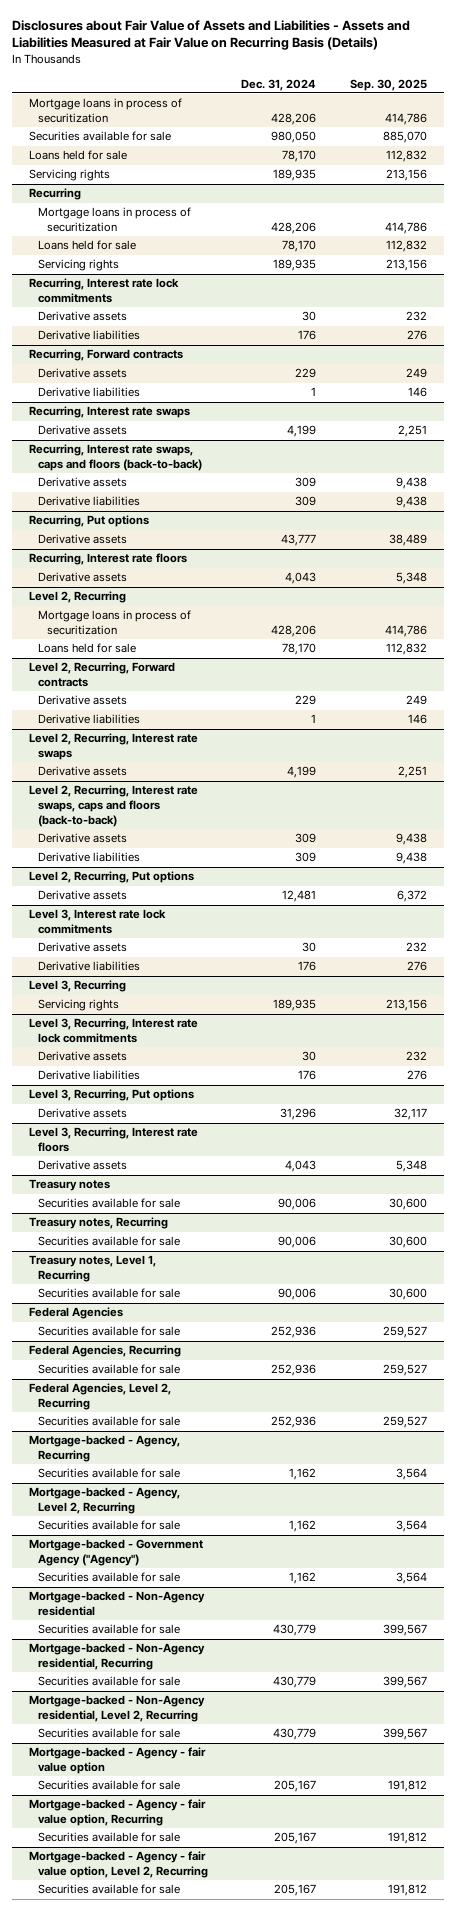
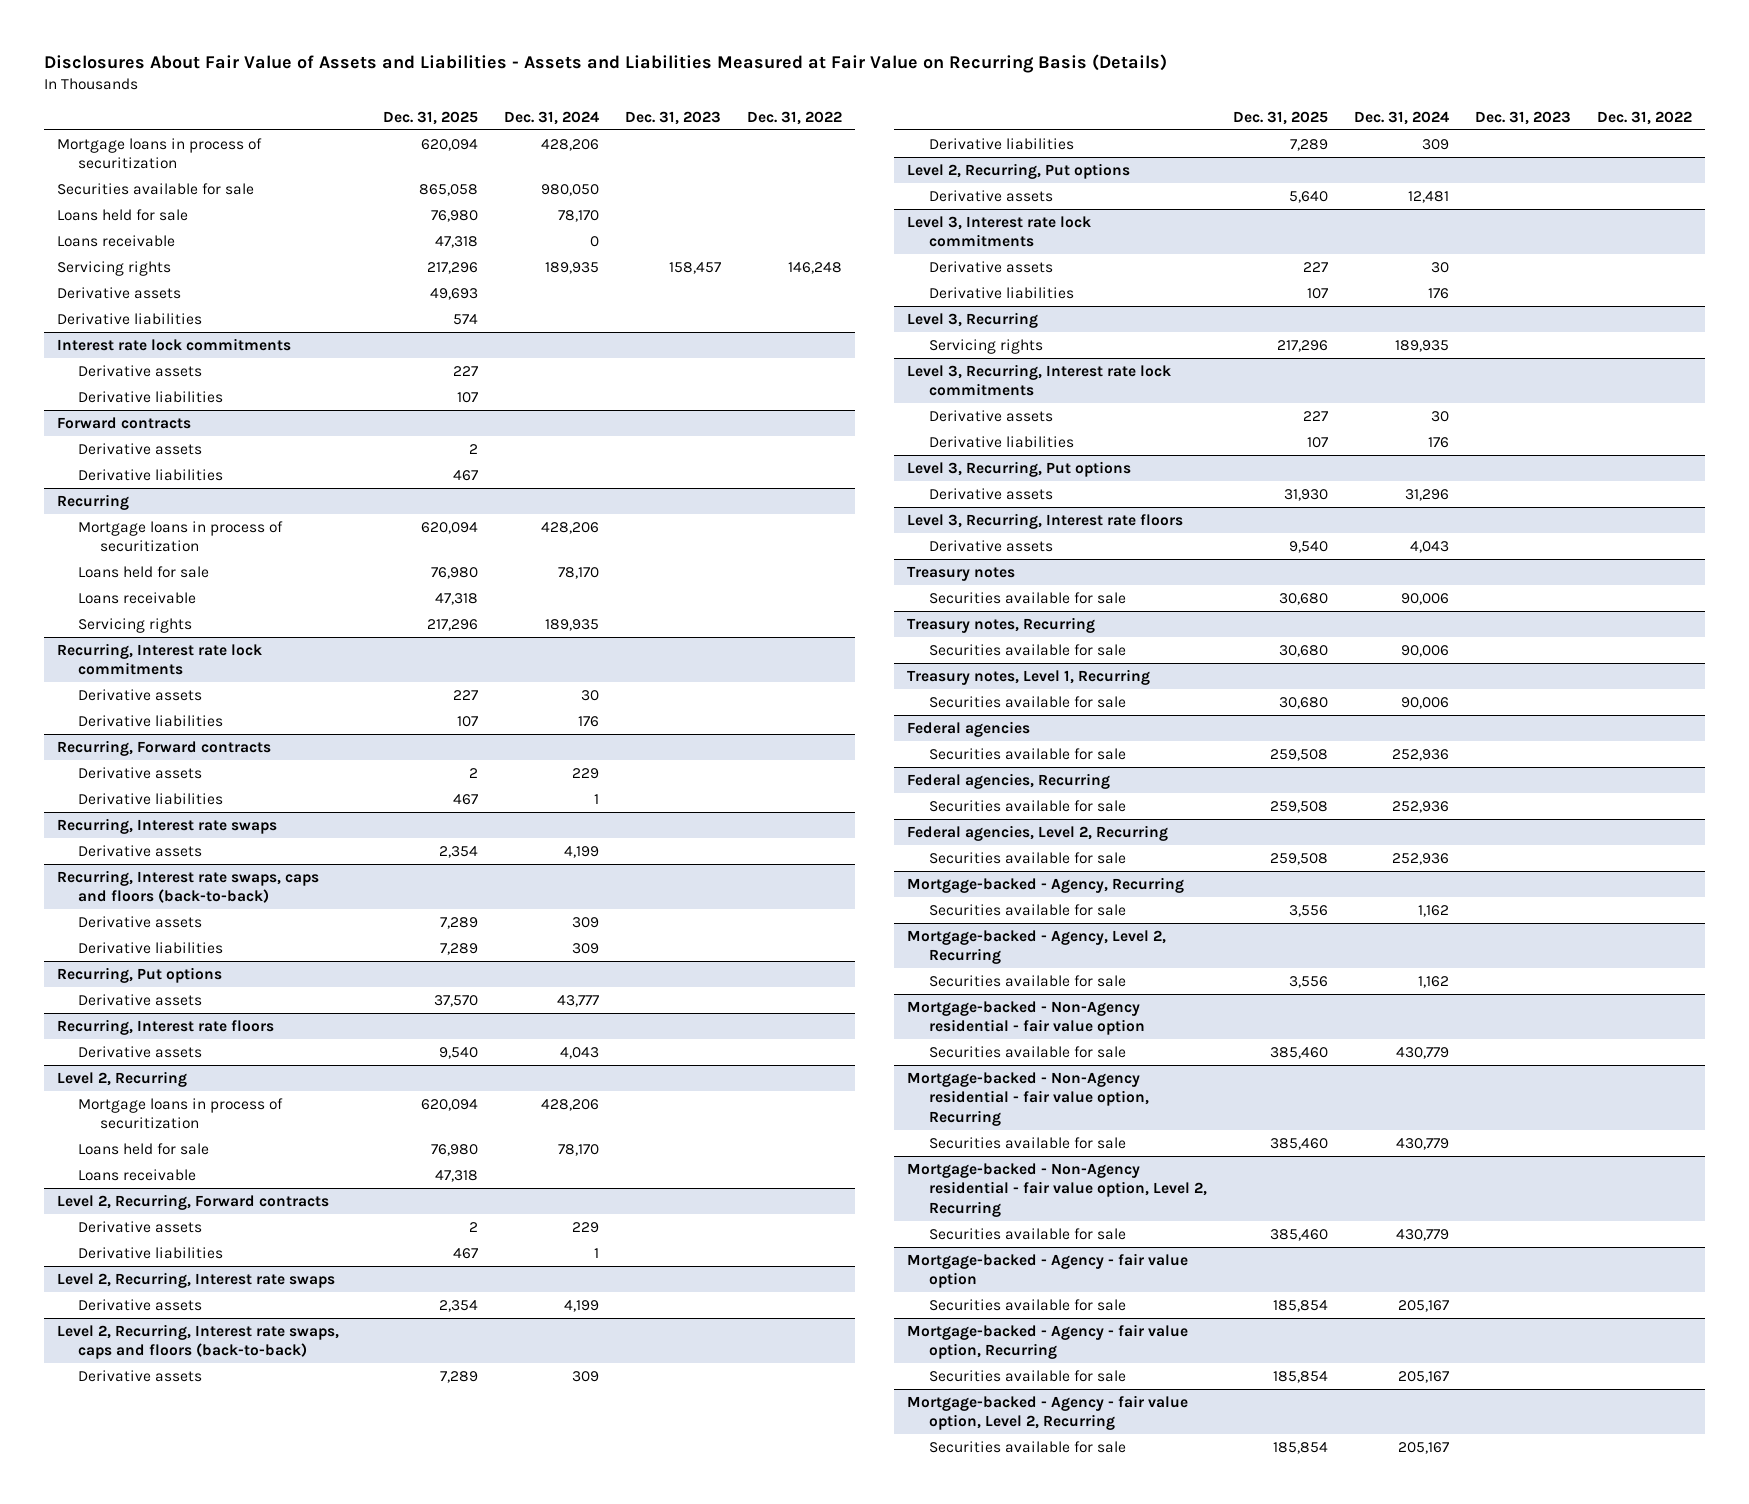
- Disclosures about Fair Value of Assets and Liabilities - Assets and Liabilities Measured at Fair Value on Recurring Basis (Details)
+ Disclosures About Fair Value of Assets and Liabilities - Assets and Liabilities Measured at Fair Value on Recurring Basis (Details)
- | Dec. 31, 2024 | Sep. 30, 2025
+ | Dec. 31, 2025 | Dec. 31, 2024 | Dec. 31, 2023 | Dec. 31, 2022
+ Loans receivable | 47,318 | 0 | |
+ Derivative assets | 49,693 | | |
+ Derivative liabilities | 574 | | |
+ Interest rate lock commitments
+ Derivative assets | 227 | | |
+ Derivative liabilities | 107 | | |
+ Forward contracts
+ Derivative assets | 2 | | |
+ Derivative liabilities | 467 | | |
@ Recurring
+ Loans receivable | 47,318 | | |
@ Level 2, Recurring
+ Loans receivable | 47,318 | | |
- Federal Agencies
+ Federal agencies
- Federal Agencies, Recurring
+ Federal agencies, Recurring
- Federal Agencies, Level 2, Recurring
+ Federal agencies, Level 2, Recurring
- Mortgage-backed - Government Agency ("Agency")
- Securities available for sale | 1,162 | 3,564
- Mortgage-backed - Non-Agency residential
+ Mortgage-backed - Non-Agency residential - fair value option
- Mortgage-backed - Non-Agency residential, Recurring
+ Mortgage-backed - Non-Agency residential - fair value option, Recurring
- Mortgage-backed - Non-Agency residential, Level 2, Recurring
+ Mortgage-backed - Non-Agency residential - fair value option, Level 2, Recurring

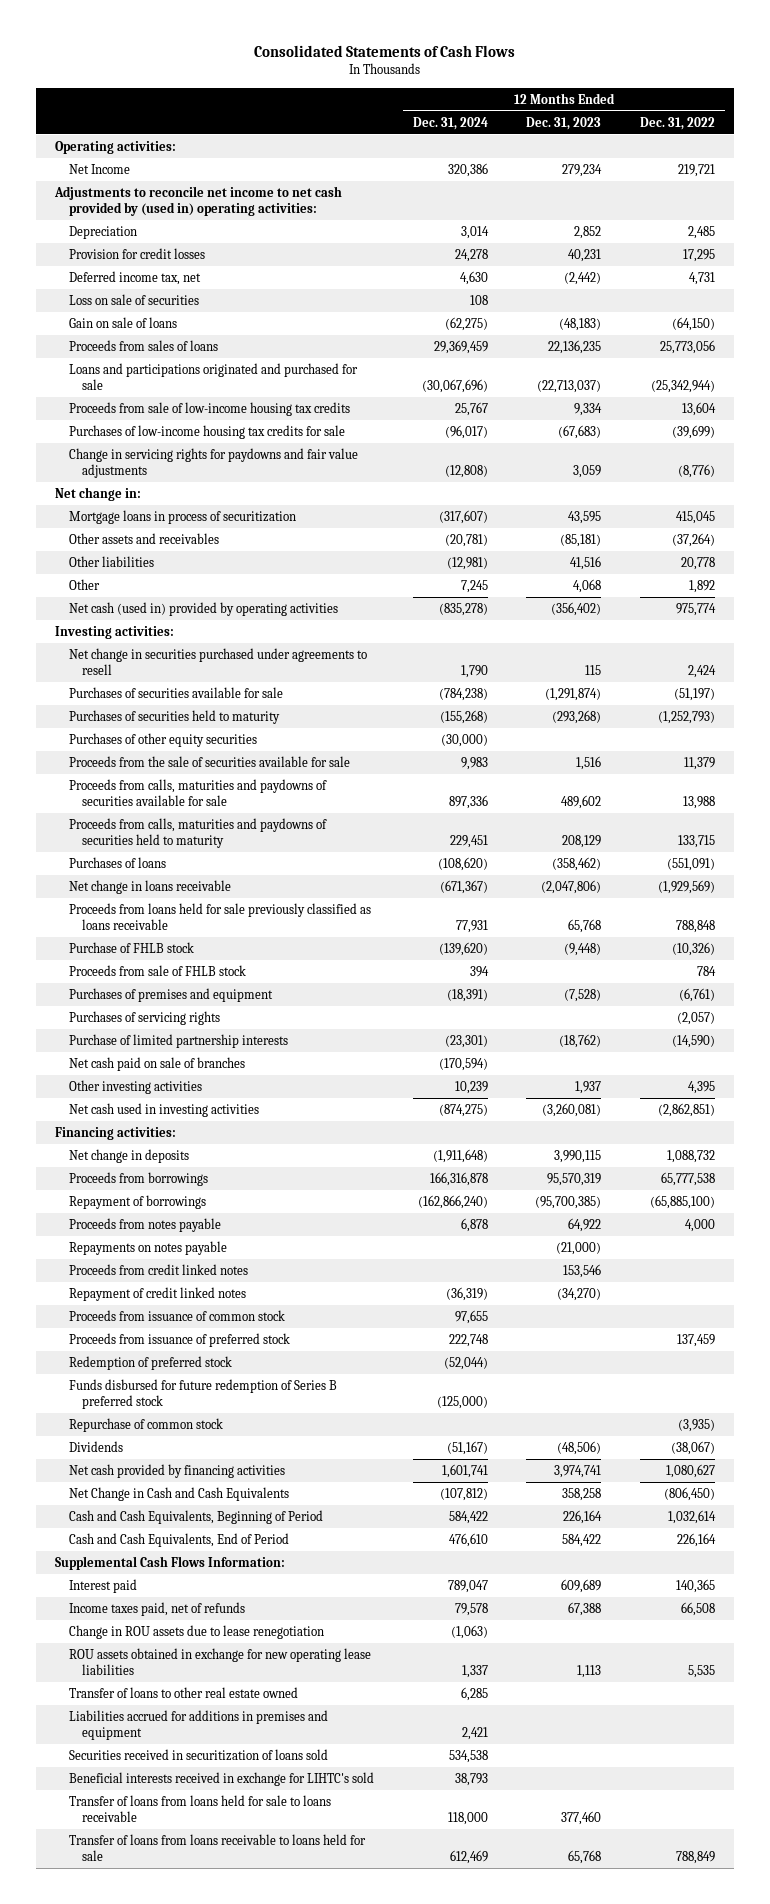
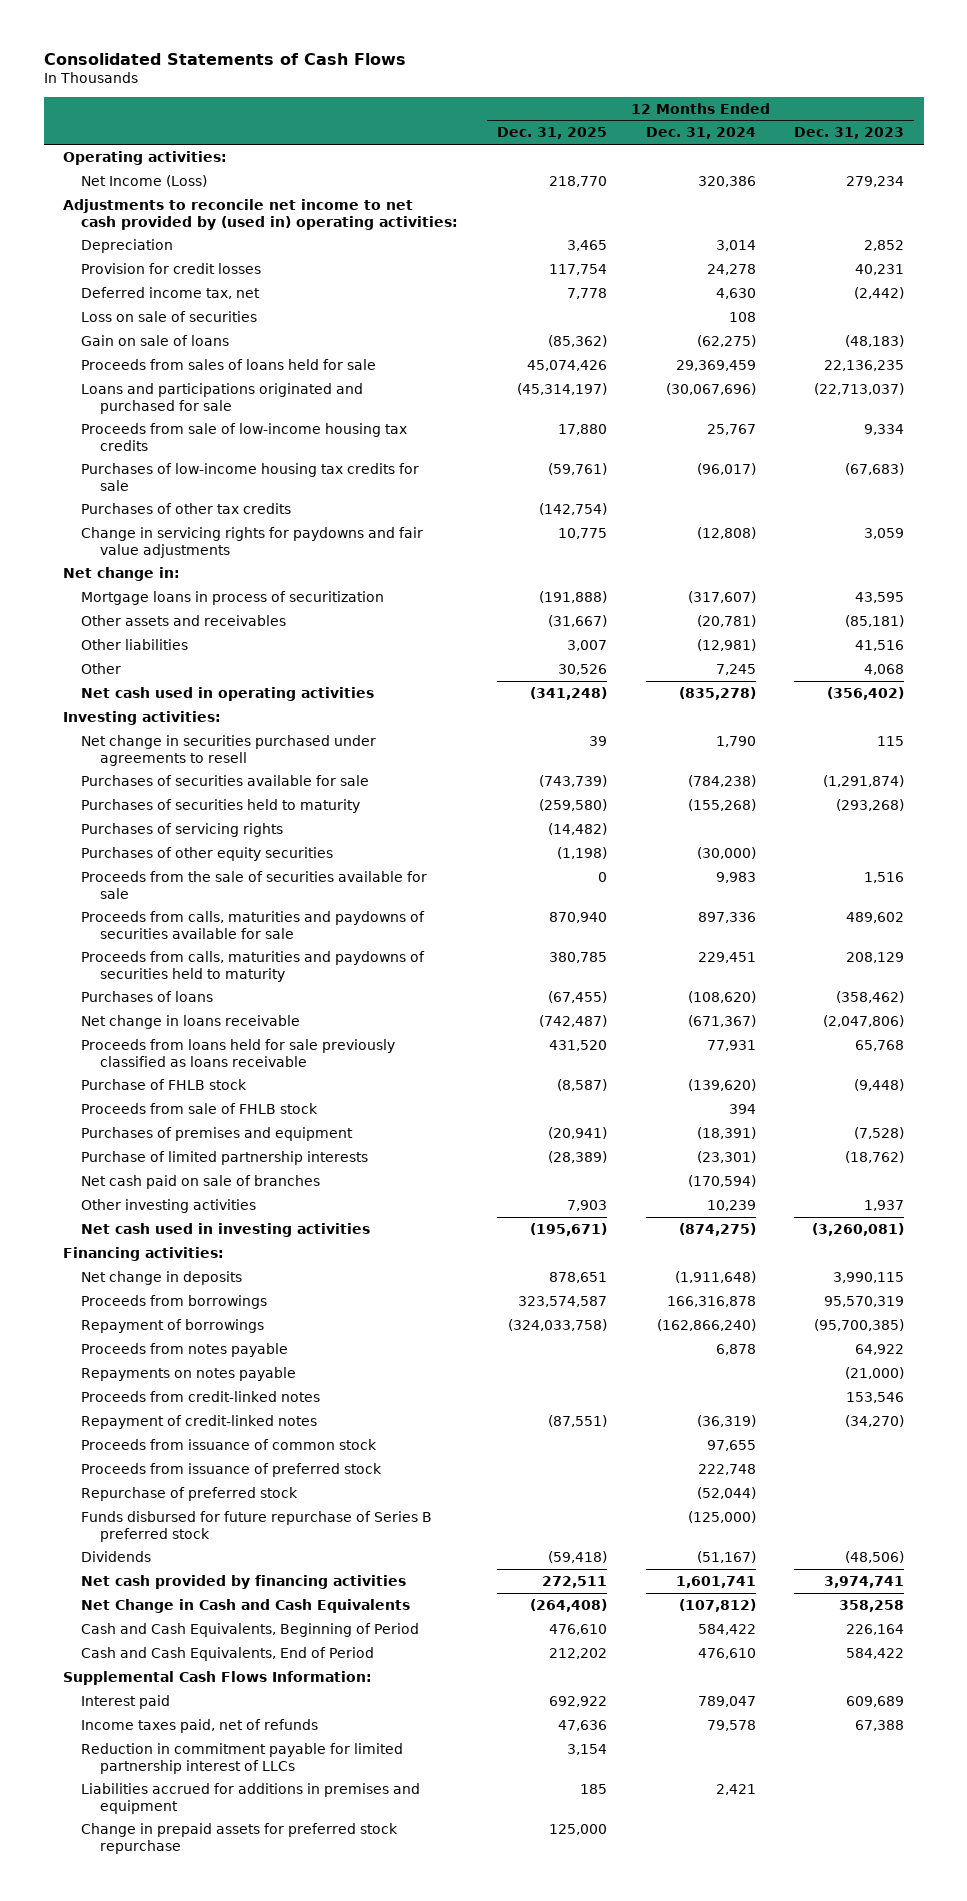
- | 12 Months Ended Dec. 31, 2024 | 12 Months Ended Dec. 31, 2023 | 12 Months Ended Dec. 31, 2022
+ | 12 Months Ended Dec. 31, 2025 | 12 Months Ended Dec. 31, 2024 | 12 Months Ended Dec. 31, 2023
- Net Income | 320,386 | 279,234 | 219,721
+ Net Income (Loss) | 218,770 | 320,386 | 279,234
- Proceeds from sales of loans | 29,369,459 | 22,136,235 | 25,773,056
+ Proceeds from sales of loans held for sale | 45,074,426 | 29,369,459 | 22,136,235
+ Purchases of other tax credits | (142,754) | |
- Net cash (used in) provided by operating activities | (835,278) | (356,402) | 975,774
+ Net cash used in operating activities | (341,248) | (835,278) | (356,402)
moved up: Purchases of servicing rights | (14,482) | |
- Proceeds from credit linked notes | | 153,546 |
- Repayment of credit linked notes | (36,319) | (34,270) |
+ Proceeds from credit-linked notes | | | 153,546
+ Repayment of credit-linked notes | (87,551) | (36,319) | (34,270)
- Redemption of preferred stock | (52,044) | |
- Funds disbursed for future redemption of Series B preferred stock | (125,000) | |
- Repurchase of common stock | | | (3,935)
+ Repurchase of preferred stock | | (52,044) |
+ Funds disbursed for future repurchase of Series B preferred stock | | (125,000) |
- Change in ROU assets due to lease renegotiation | (1,063) | |
- ROU assets obtained in exchange for new operating lease liabilities | 1,337 | 1,113 | 5,535
- Transfer of loans to other real estate owned | 6,285 | |
+ Reduction in commitment payable for limited partnership interest of LLCs | 3,154 | |
- Securities received in securitization of loans sold | 534,538 | |
- Beneficial interests received in exchange for LIHTC's sold | 38,793 | |
- Transfer of loans from loans held for sale to loans receivable | 118,000 | 377,460 |
- Transfer of loans from loans receivable to loans held for sale | 612,469 | 65,768 | 788,849
+ Change in prepaid assets for preferred stock repurchase | 125,000 | |

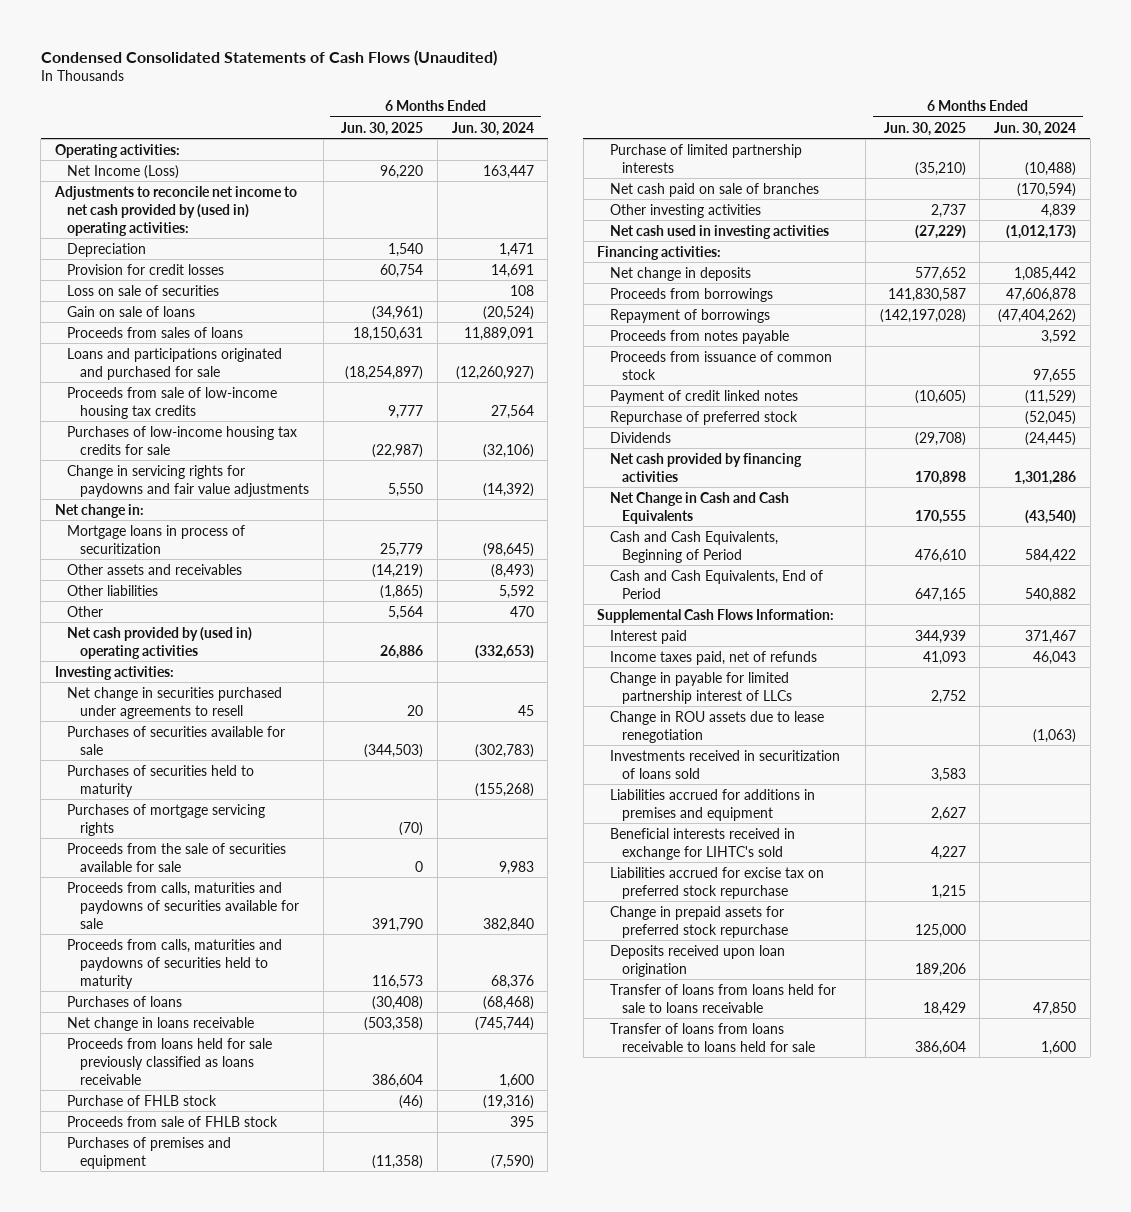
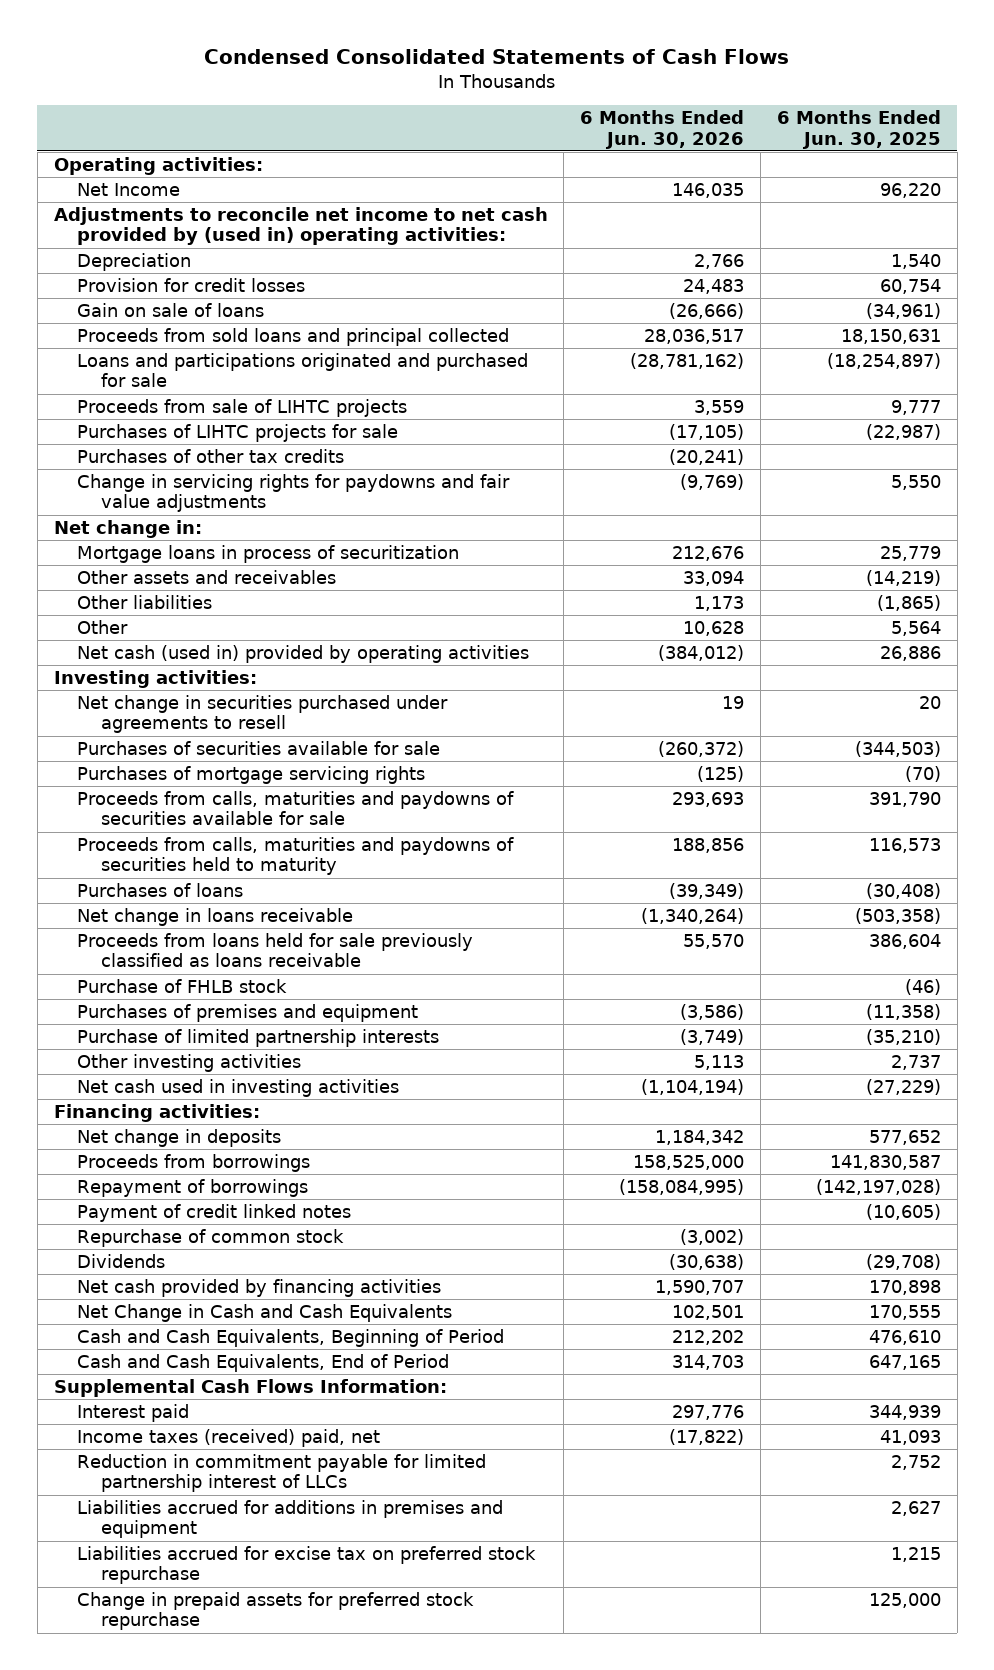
- Condensed Consolidated Statements of Cash Flows (Unaudited)
+ Condensed Consolidated Statements of Cash Flows
- | 6 Months Ended Jun. 30, 2025 | 6 Months Ended Jun. 30, 2024
+ | 6 Months Ended Jun. 30, 2026 | 6 Months Ended Jun. 30, 2025
- Net Income (Loss) | 96,220 | 163,447
+ Net Income | 146,035 | 96,220
- Loss on sale of securities | | 108
- Proceeds from sales of loans | 18,150,631 | 11,889,091
+ Proceeds from sold loans and principal collected | 28,036,517 | 18,150,631
- Proceeds from sale of low-income housing tax credits | 9,777 | 27,564
- Purchases of low-income housing tax credits for sale | (22,987) | (32,106)
+ Proceeds from sale of LIHTC projects | 3,559 | 9,777
+ Purchases of LIHTC projects for sale | (17,105) | (22,987)
+ Purchases of other tax credits | (20,241) |
- Net cash provided by (used in) operating activities | 26,886 | (332,653)
+ Net cash (used in) provided by operating activities | (384,012) | 26,886
- Purchases of securities held to maturity | | (155,268)
- Proceeds from the sale of securities available for sale | 0 | 9,983
- Proceeds from sale of FHLB stock | | 395
- Net cash paid on sale of branches | | (170,594)
- Proceeds from notes payable | | 3,592
- Proceeds from issuance of common stock | | 97,655
- Repurchase of preferred stock | | (52,045)
+ Repurchase of common stock | (3,002) |
- Income taxes paid, net of refunds | 41,093 | 46,043
- Change in payable for limited partnership interest of LLCs | 2,752 |
- Change in ROU assets due to lease renegotiation | | (1,063)
- Investments received in securitization of loans sold | 3,583 |
+ Income taxes (received) paid, net | (17,822) | 41,093
+ Reduction in commitment payable for limited partnership interest of LLCs | | 2,752
- Beneficial interests received in exchange for LIHTC's sold | 4,227 |
- Deposits received upon loan origination | 189,206 |
- Transfer of loans from loans held for sale to loans receivable | 18,429 | 47,850
- Transfer of loans from loans receivable to loans held for sale | 386,604 | 1,600

